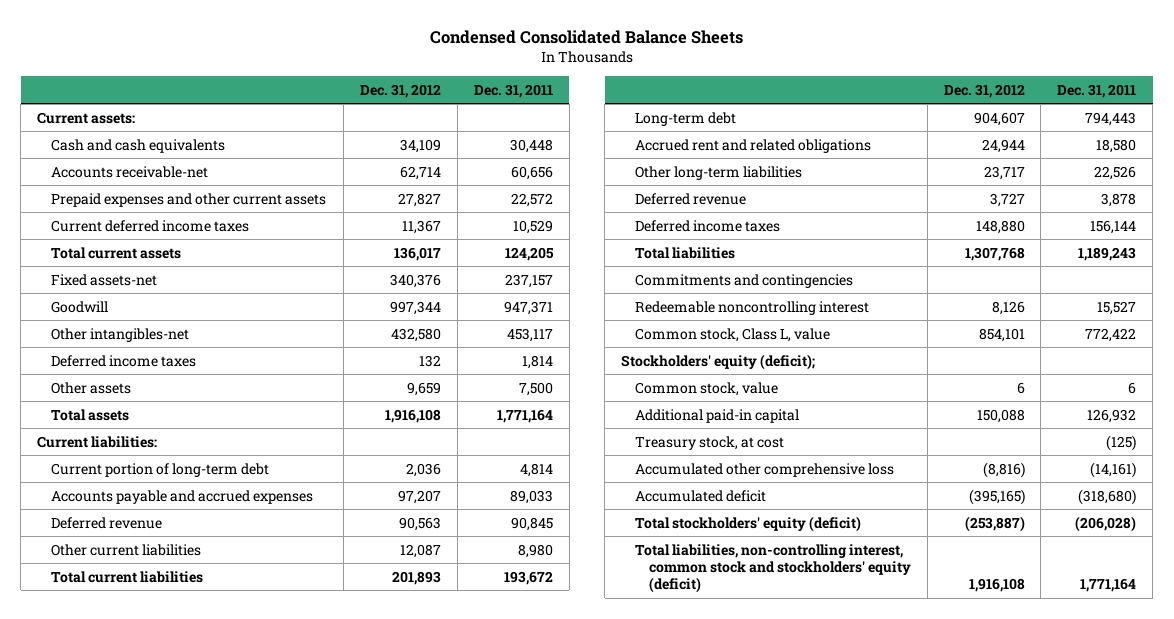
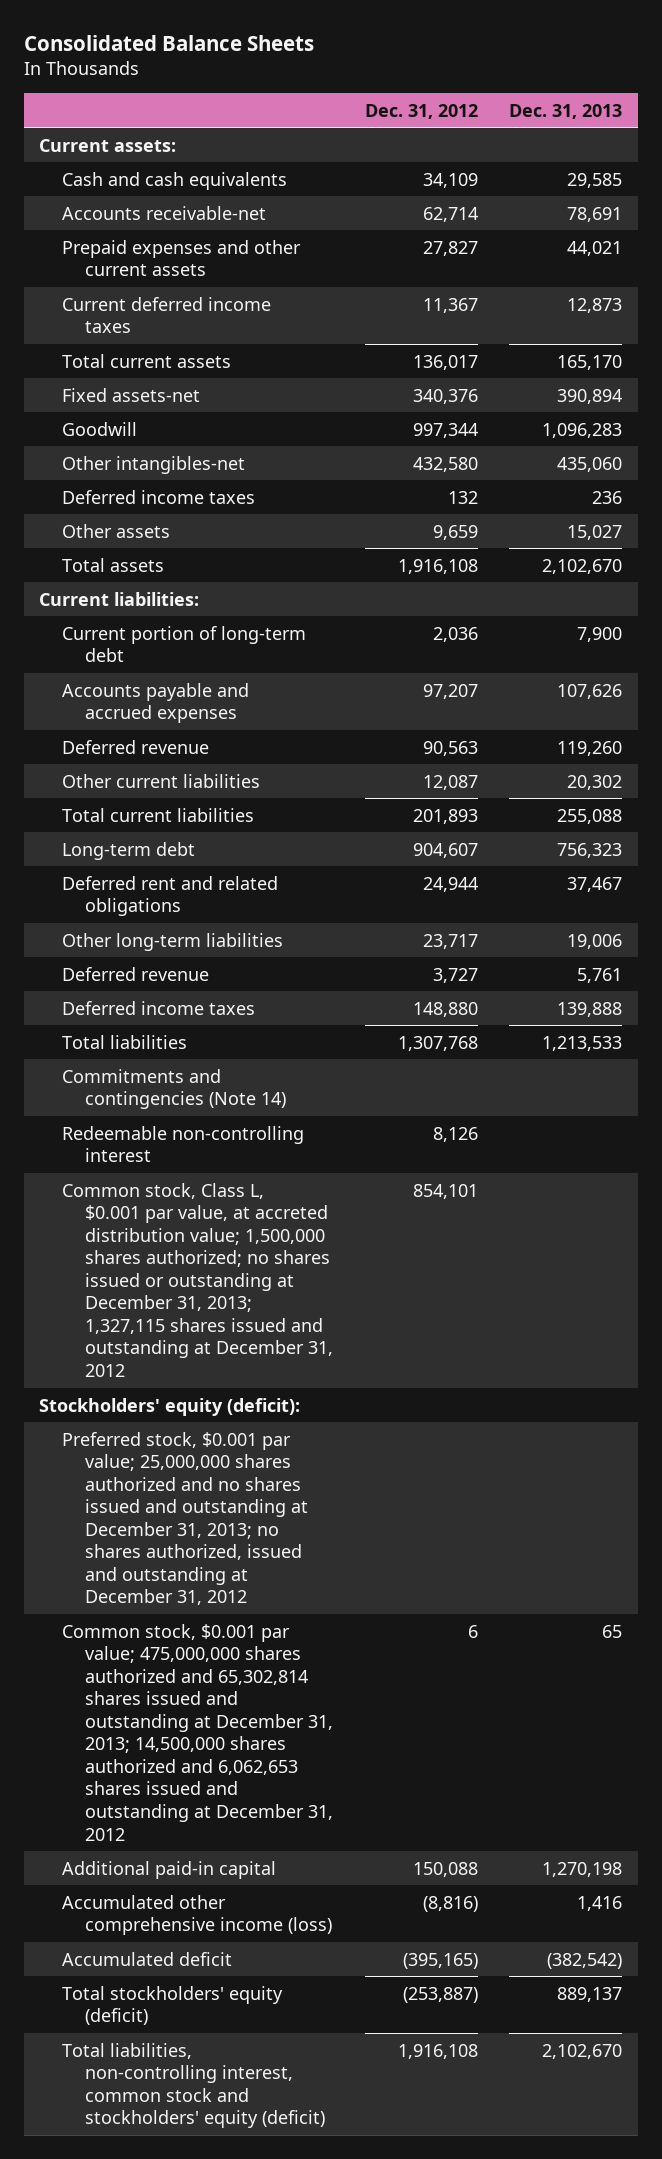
- Condensed Consolidated Balance Sheets
+ Consolidated Balance Sheets
- | Dec. 31, 2012 | Dec. 31, 2011
+ | Dec. 31, 2012 | Dec. 31, 2013
- Accrued rent and related obligations | 24,944 | 18,580
+ Deferred rent and related obligations | 24,944 | 37,467
- Commitments and contingencies
- Redeemable noncontrolling interest | 8,126 | 15,527
- Common stock, Class L, value | 854,101 | 772,422
- Stockholders' equity (deficit);
- Common stock, value | 6 | 6
+ Commitments and contingencies (Note 14)
+ Redeemable non-controlling interest | 8,126 |
+ Common stock, Class L, $0.001 par value, at accreted distribution value; 1,500,000 shares authorized; no shares issued or outstanding at December 31, 2013; 1,327,115 shares issued and outstanding at December 31, 2012 | 854,101 |
+ Stockholders' equity (deficit):
+ Preferred stock, $0.001 par value; 25,000,000 shares authorized and no shares issued and outstanding at December 31, 2013; no shares authorized, issued and outstanding at December 31, 2012
+ Common stock, $0.001 par value; 475,000,000 shares authorized and 65,302,814 shares issued and outstanding at December 31, 2013; 14,500,000 shares authorized and 6,062,653 shares issued and outstanding at December 31, 2012 | 6 | 65
- Treasury stock, at cost | | (125)
- Accumulated other comprehensive loss | (8,816) | (14,161)
+ Accumulated other comprehensive income (loss) | (8,816) | 1,416

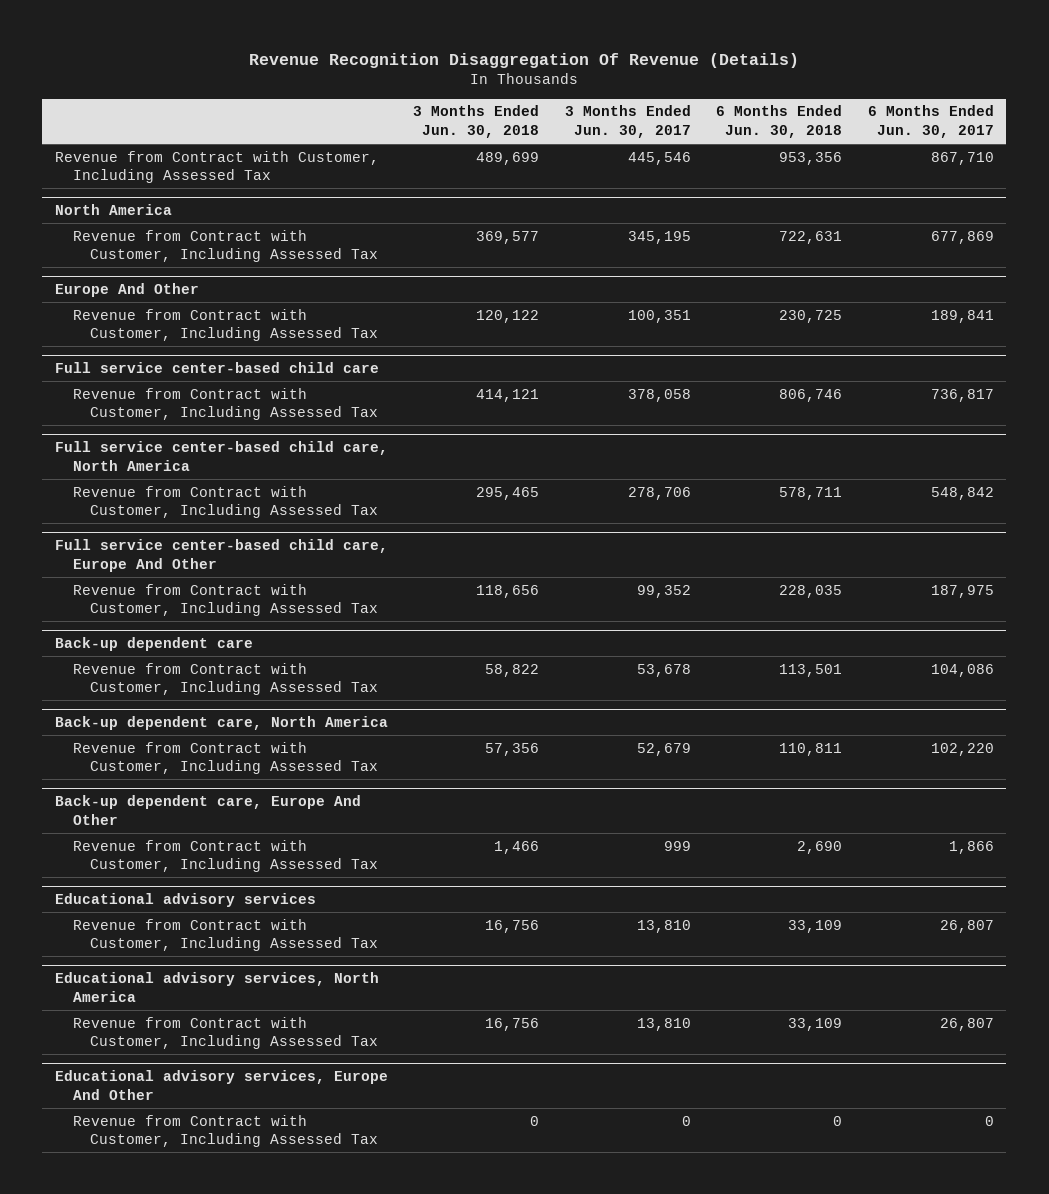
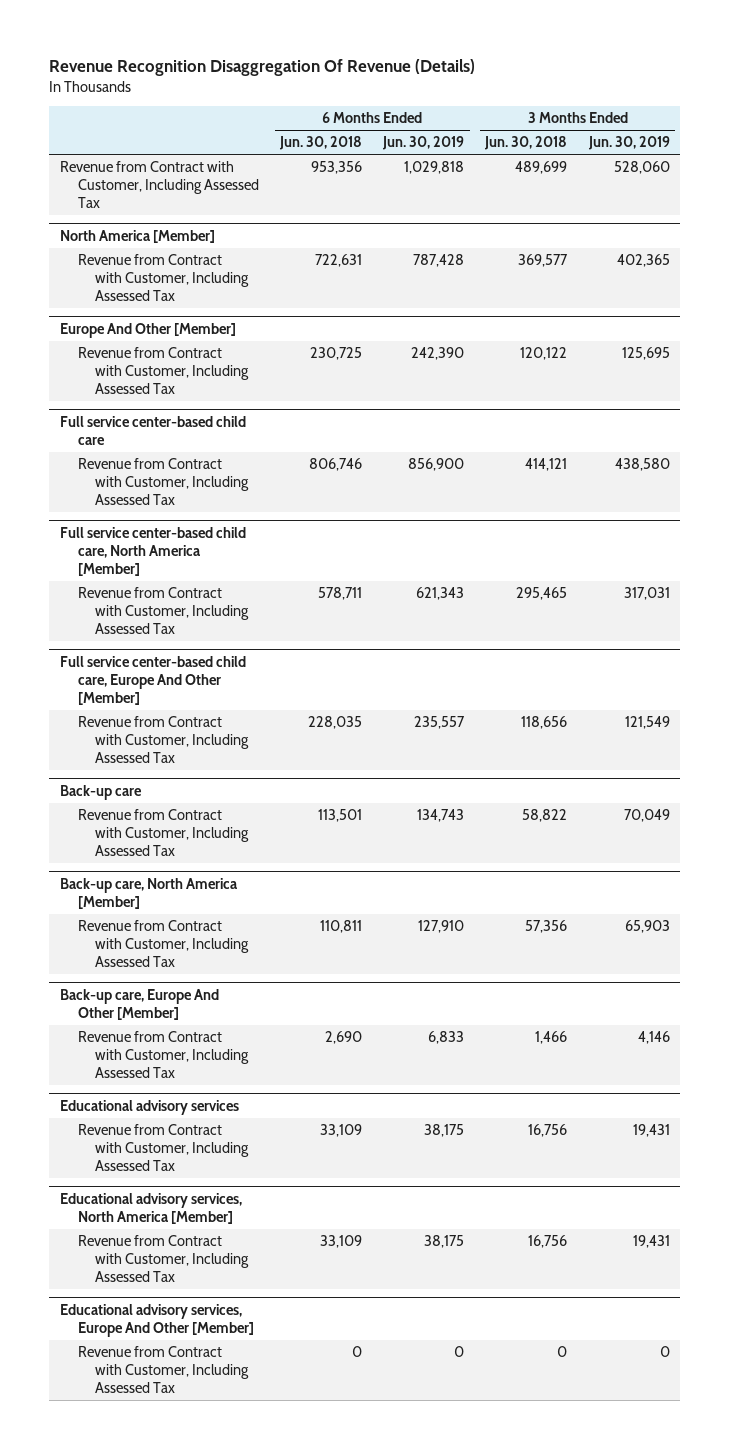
- | 3 Months Ended Jun. 30, 2018 | 3 Months Ended Jun. 30, 2017 | 6 Months Ended Jun. 30, 2018 | 6 Months Ended Jun. 30, 2017
+ | 6 Months Ended Jun. 30, 2018 | 6 Months Ended Jun. 30, 2019 | 3 Months Ended Jun. 30, 2018 | 3 Months Ended Jun. 30, 2019
- North America
+ North America [Member]
- Europe And Other
+ Europe And Other [Member]
- Full service center-based child care, North America
+ Full service center-based child care, North America [Member]
- Full service center-based child care, Europe And Other
+ Full service center-based child care, Europe And Other [Member]
- Back-up dependent care
+ Back-up care
- Back-up dependent care, North America
+ Back-up care, North America [Member]
- Back-up dependent care, Europe And Other
+ Back-up care, Europe And Other [Member]
- Educational advisory services, North America
+ Educational advisory services, North America [Member]
- Educational advisory services, Europe And Other
+ Educational advisory services, Europe And Other [Member]

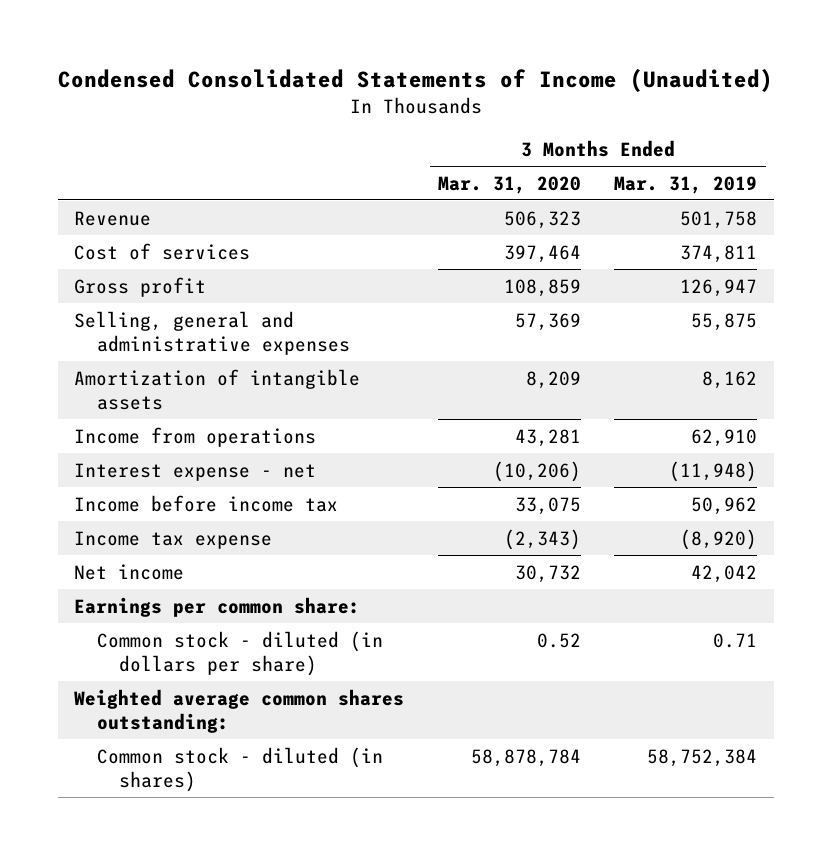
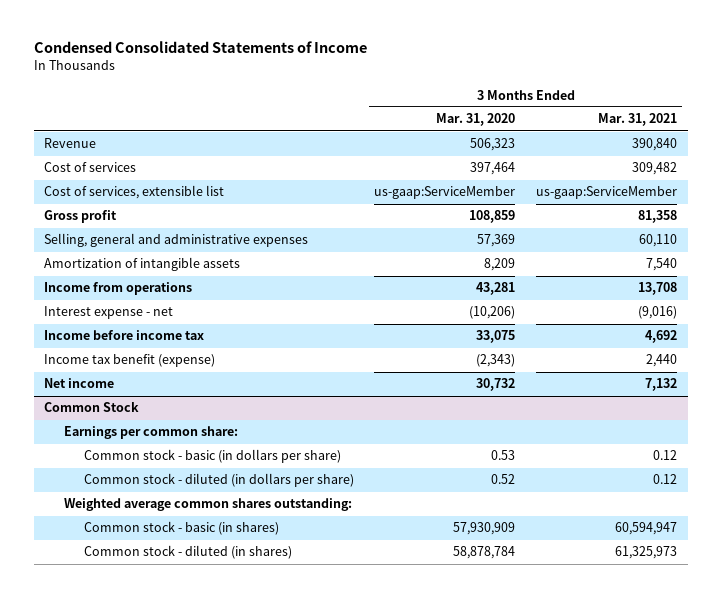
- Condensed Consolidated Statements of Income (Unaudited)
+ Condensed Consolidated Statements of Income
- | 3 Months Ended Mar. 31, 2020 | 3 Months Ended Mar. 31, 2019
+ | 3 Months Ended Mar. 31, 2020 | 3 Months Ended Mar. 31, 2021
+ Cost of services, extensible list | us-gaap:ServiceMember | us-gaap:ServiceMember
- Income tax expense | (2,343) | (8,920)
+ Income tax benefit (expense) | (2,343) | 2,440
+ Common Stock
+ Common stock - basic (in dollars per share) | 0.53 | 0.12
+ Common stock - basic (in shares) | 57,930,909 | 60,594,947

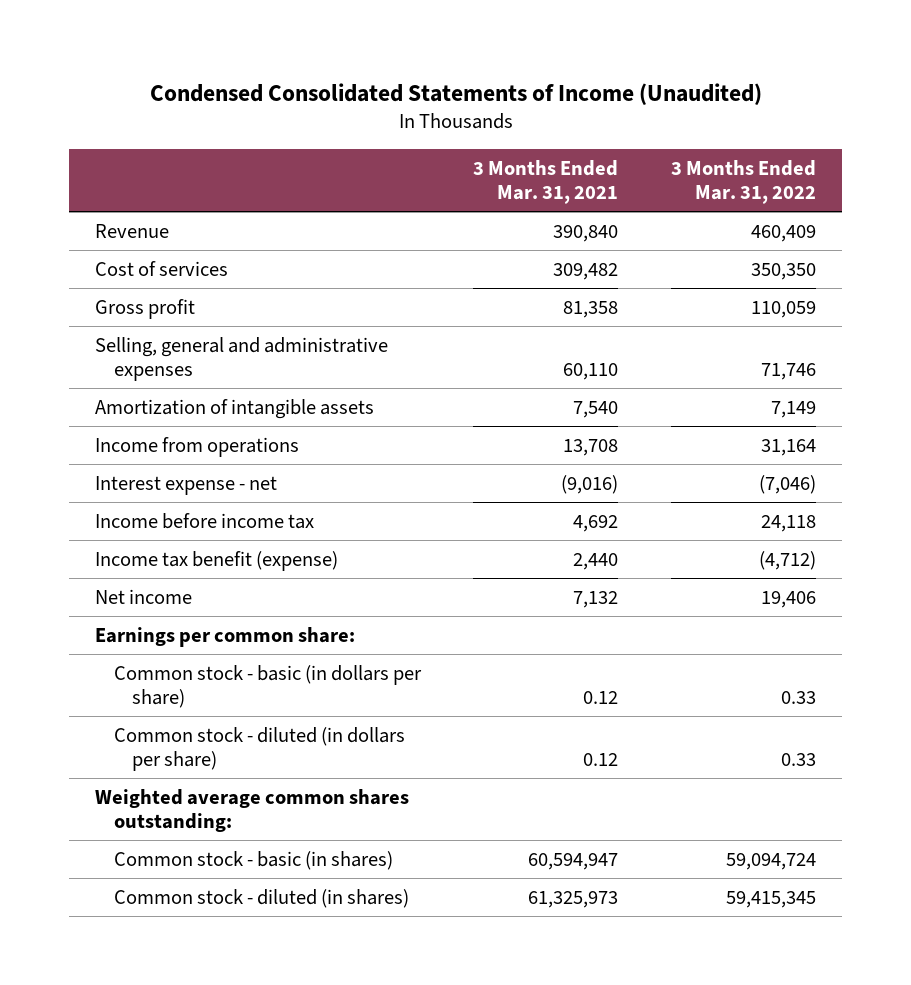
- Condensed Consolidated Statements of Income
+ Condensed Consolidated Statements of Income (Unaudited)
- | 3 Months Ended Mar. 31, 2020 | 3 Months Ended Mar. 31, 2021
+ | 3 Months Ended Mar. 31, 2021 | 3 Months Ended Mar. 31, 2022
- Cost of services, extensible list | us-gaap:ServiceMember | us-gaap:ServiceMember
- Common Stock

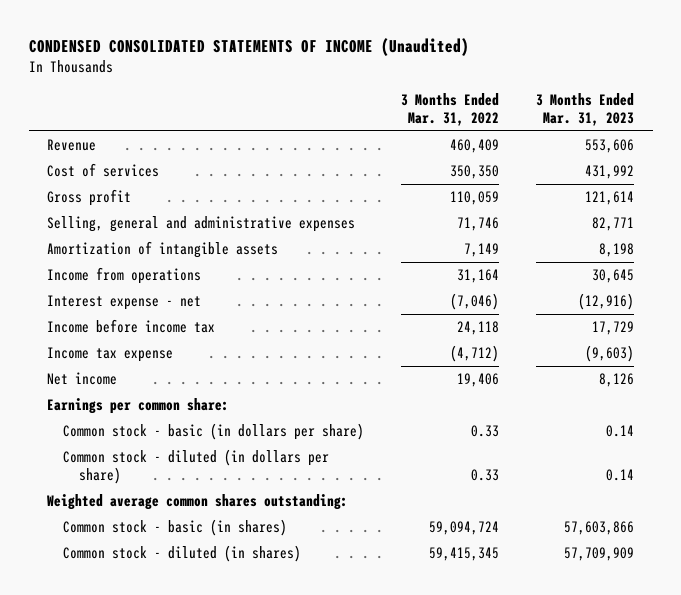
- Condensed Consolidated Statements of Income (Unaudited)
+ CONDENSED CONSOLIDATED STATEMENTS OF INCOME (Unaudited)
- | 3 Months Ended Mar. 31, 2021 | 3 Months Ended Mar. 31, 2022
+ | 3 Months Ended Mar. 31, 2022 | 3 Months Ended Mar. 31, 2023
- Income tax benefit (expense) | 2,440 | (4,712)
+ Income tax expense | (4,712) | (9,603)

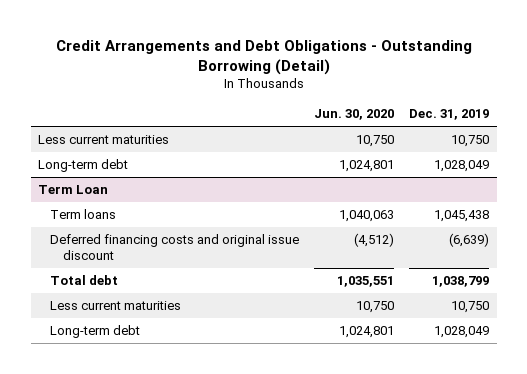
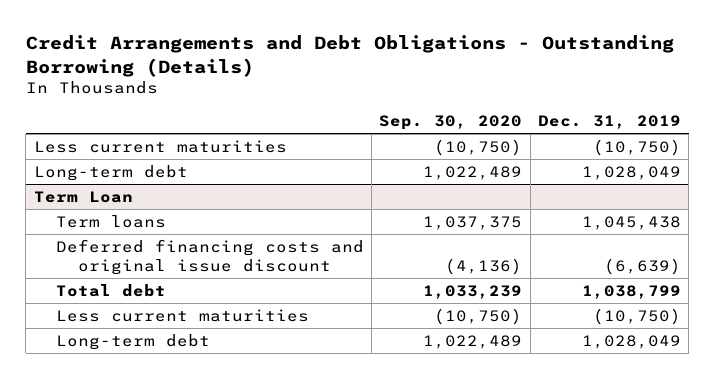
- Credit Arrangements and Debt Obligations - Outstanding Borrowing (Detail)
+ Credit Arrangements and Debt Obligations - Outstanding Borrowing (Details)
- | Jun. 30, 2020 | Dec. 31, 2019
+ | Sep. 30, 2020 | Dec. 31, 2019
- Less current maturities | 10,750 | 10,750
+ Less current maturities | (10,750) | (10,750)
@ Term Loan
- Less current maturities | 10,750 | 10,750
+ Less current maturities | (10,750) | (10,750)

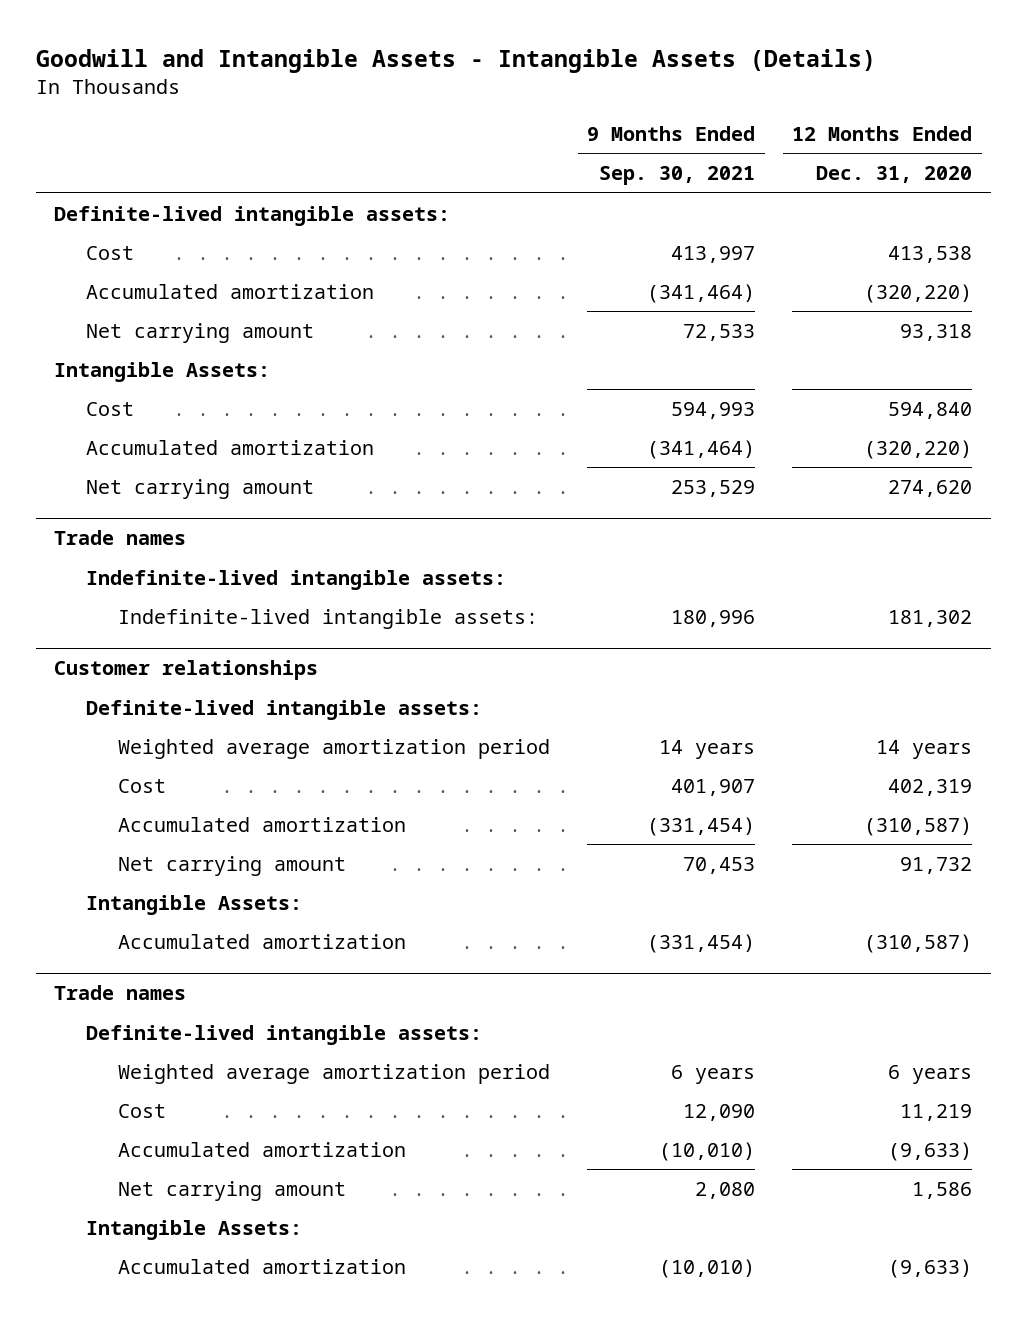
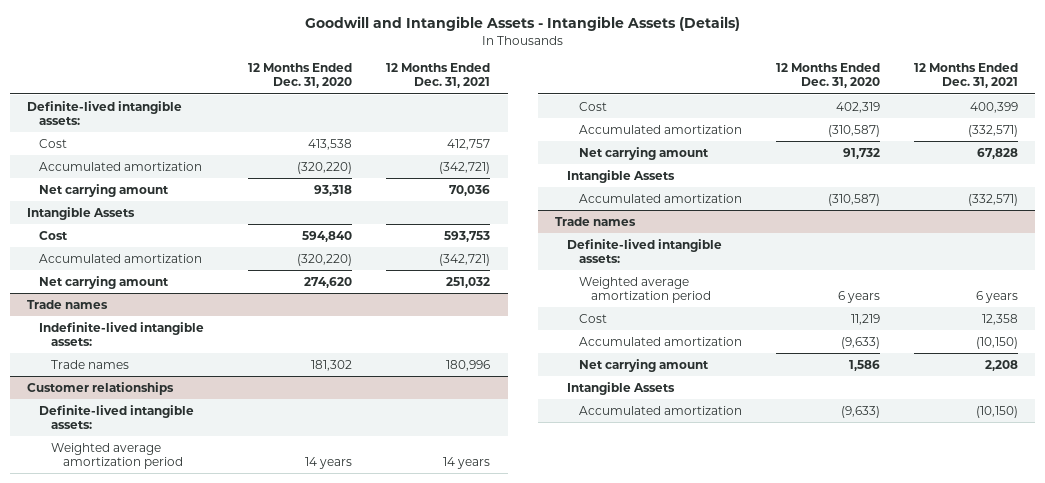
- | 9 Months Ended Sep. 30, 2021 | 12 Months Ended Dec. 31, 2020
+ | 12 Months Ended Dec. 31, 2020 | 12 Months Ended Dec. 31, 2021
- Intangible Assets:
+ Intangible Assets
@ Trade names
- Indefinite-lived intangible assets: | 180,996 | 181,302
+ Trade names | 181,302 | 180,996
@ Customer relationships
- Intangible Assets:
+ Intangible Assets
@ Trade names
- Intangible Assets:
+ Intangible Assets

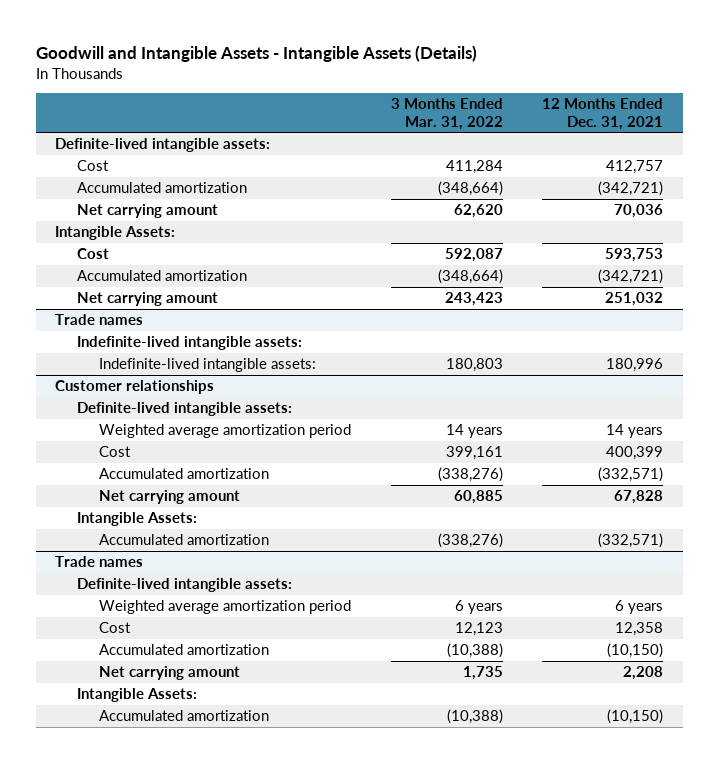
- | 12 Months Ended Dec. 31, 2020 | 12 Months Ended Dec. 31, 2021
+ | 3 Months Ended Mar. 31, 2022 | 12 Months Ended Dec. 31, 2021
- Intangible Assets
+ Intangible Assets:
@ Trade names
- Trade names | 181,302 | 180,996
+ Indefinite-lived intangible assets: | 180,803 | 180,996
@ Customer relationships
- Intangible Assets
+ Intangible Assets:
@ Trade names
- Intangible Assets
+ Intangible Assets:

